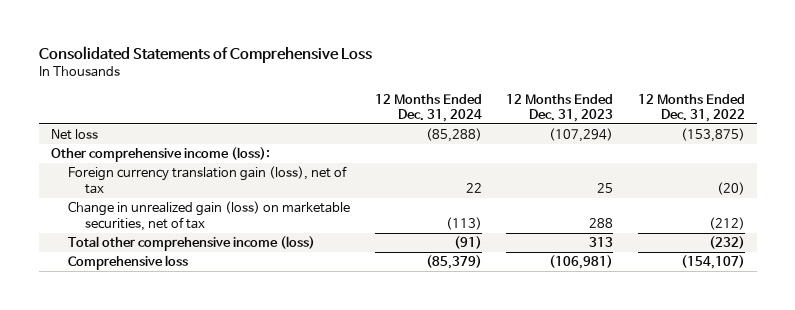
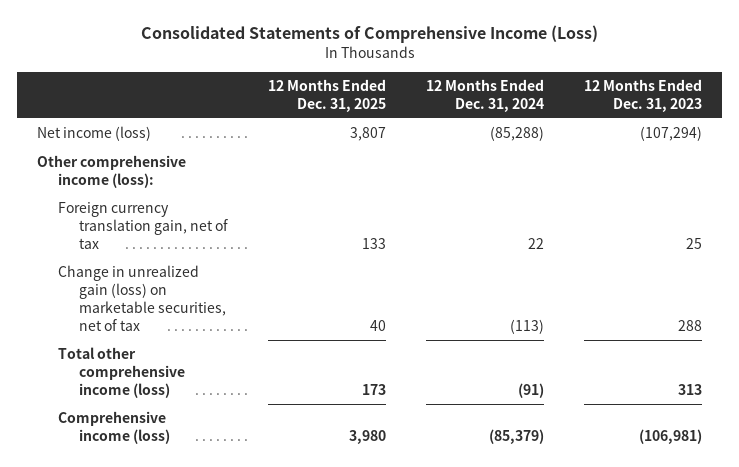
- Consolidated Statements of Comprehensive Loss
+ Consolidated Statements of Comprehensive Income (Loss)
- | 12 Months Ended Dec. 31, 2024 | 12 Months Ended Dec. 31, 2023 | 12 Months Ended Dec. 31, 2022
+ | 12 Months Ended Dec. 31, 2025 | 12 Months Ended Dec. 31, 2024 | 12 Months Ended Dec. 31, 2023
- Net loss | (85,288) | (107,294) | (153,875)
+ Net income (loss) | 3,807 | (85,288) | (107,294)
- Foreign currency translation gain (loss), net of tax | 22 | 25 | (20)
+ Foreign currency translation gain, net of tax | 133 | 22 | 25
- Comprehensive loss | (85,379) | (106,981) | (154,107)
+ Comprehensive income (loss) | 3,980 | (85,379) | (106,981)

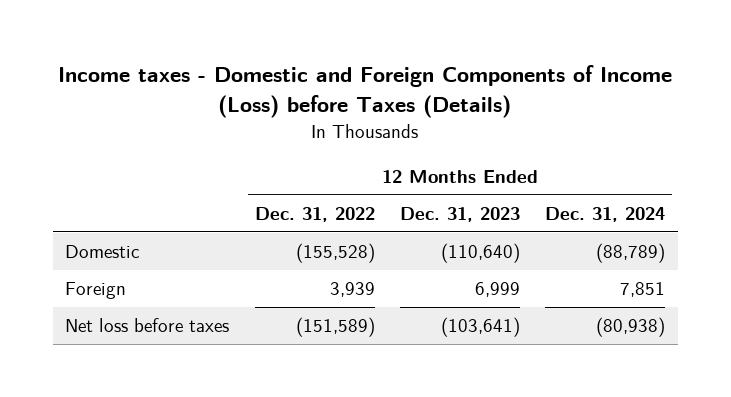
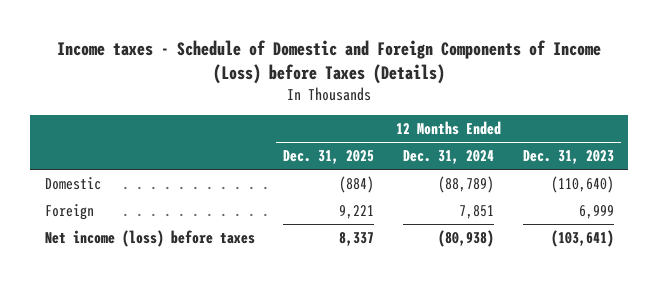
- Income taxes - Domestic and Foreign Components of Income (Loss) before Taxes (Details)
+ Income taxes - Schedule of Domestic and Foreign Components of Income (Loss) before Taxes (Details)
- | 12 Months Ended Dec. 31, 2022 | 12 Months Ended Dec. 31, 2023 | 12 Months Ended Dec. 31, 2024
+ | 12 Months Ended Dec. 31, 2025 | 12 Months Ended Dec. 31, 2024 | 12 Months Ended Dec. 31, 2023
- Net loss before taxes | (151,589) | (103,641) | (80,938)
+ Net income (loss) before taxes | 8,337 | (80,938) | (103,641)

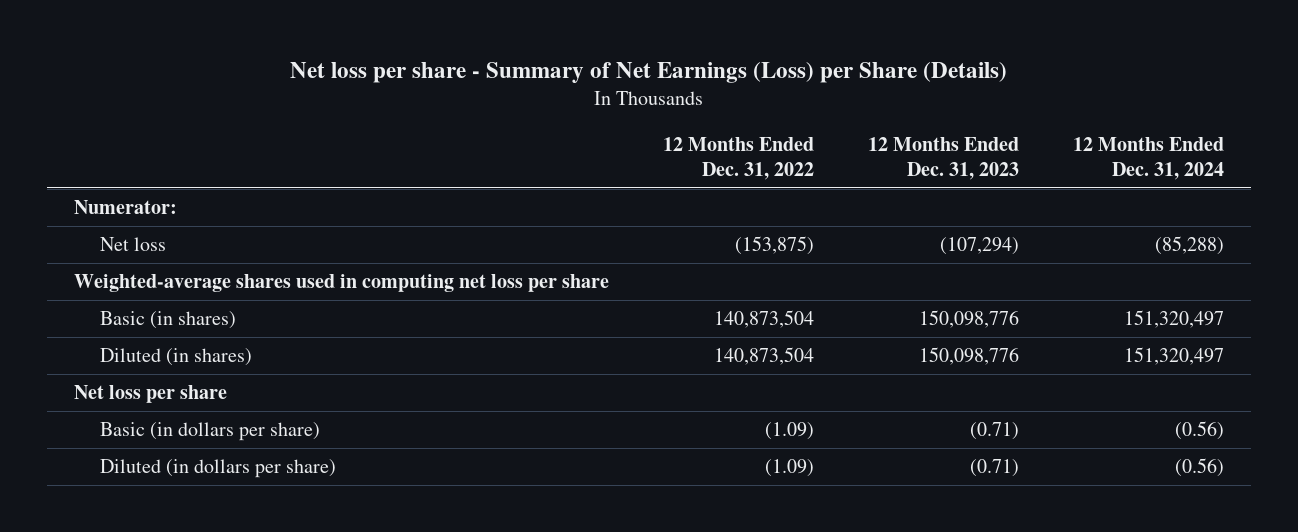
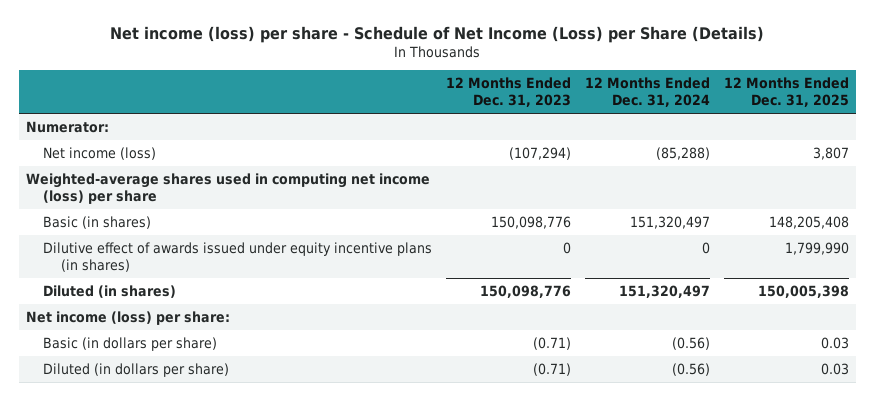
- Net loss per share - Summary of Net Earnings (Loss) per Share (Details)
+ Net income (loss) per share - Schedule of Net Income (Loss) per Share (Details)
- | 12 Months Ended Dec. 31, 2022 | 12 Months Ended Dec. 31, 2023 | 12 Months Ended Dec. 31, 2024
+ | 12 Months Ended Dec. 31, 2023 | 12 Months Ended Dec. 31, 2024 | 12 Months Ended Dec. 31, 2025
- Net loss | (153,875) | (107,294) | (85,288)
- Weighted-average shares used in computing net loss per share
+ Net income (loss) | (107,294) | (85,288) | 3,807
+ Weighted-average shares used in computing net income (loss) per share
+ Dilutive effect of awards issued under equity incentive plans (in shares) | 0 | 0 | 1,799,990
- Net loss per share
+ Net income (loss) per share:

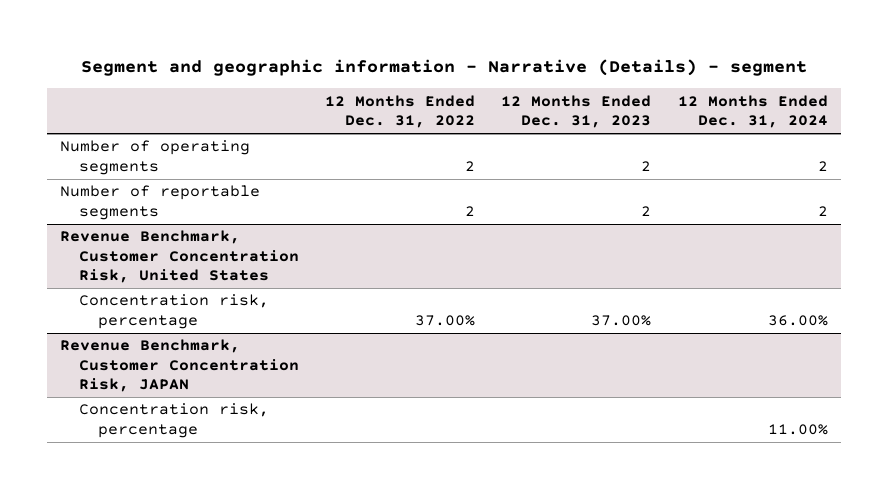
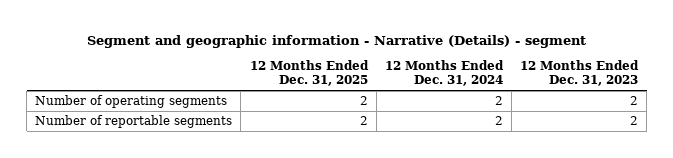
- | 12 Months Ended Dec. 31, 2022 | 12 Months Ended Dec. 31, 2023 | 12 Months Ended Dec. 31, 2024
+ | 12 Months Ended Dec. 31, 2025 | 12 Months Ended Dec. 31, 2024 | 12 Months Ended Dec. 31, 2023
- Revenue Benchmark, Customer Concentration Risk, United States
- Concentration risk, percentage | 37.00% | 37.00% | 36.00%
- Revenue Benchmark, Customer Concentration Risk, JAPAN
- Concentration risk, percentage | | | 11.00%

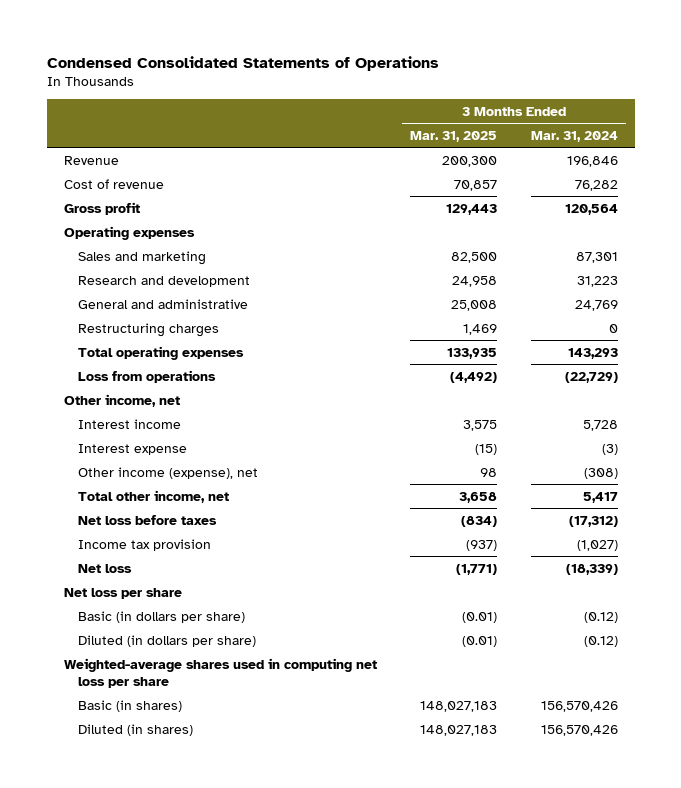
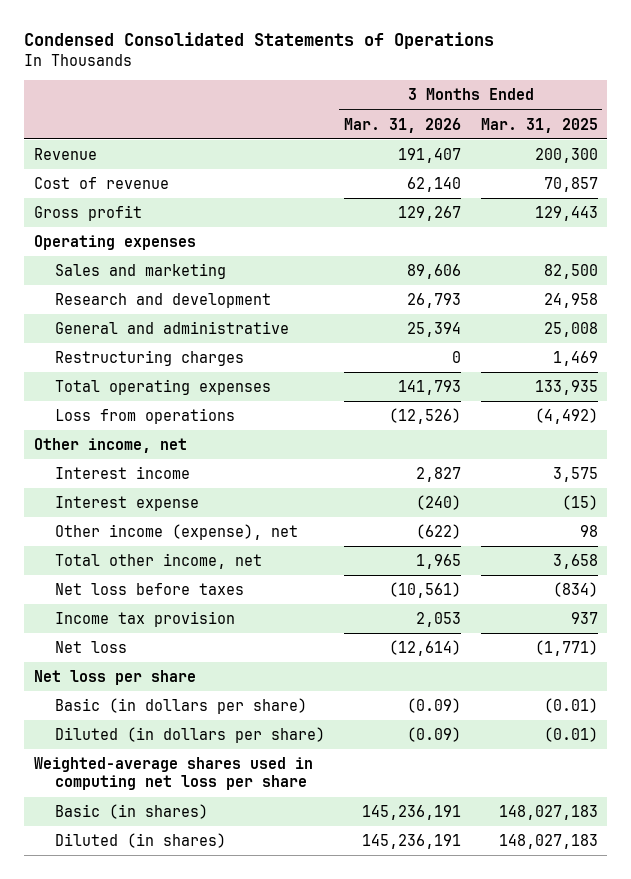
- | 3 Months Ended Mar. 31, 2025 | 3 Months Ended Mar. 31, 2024
+ | 3 Months Ended Mar. 31, 2026 | 3 Months Ended Mar. 31, 2025
- Income tax provision | (937) | (1,027)
+ Income tax provision | 2,053 | 937

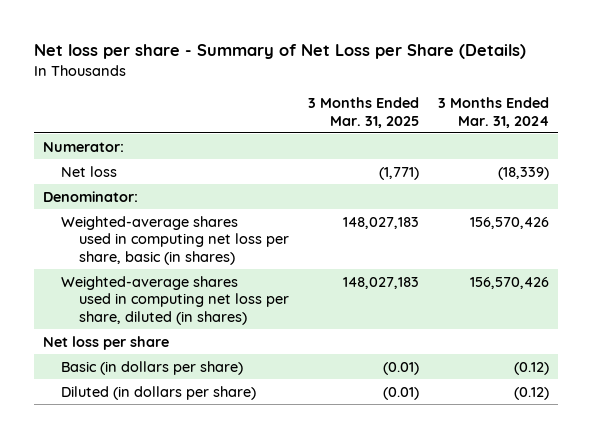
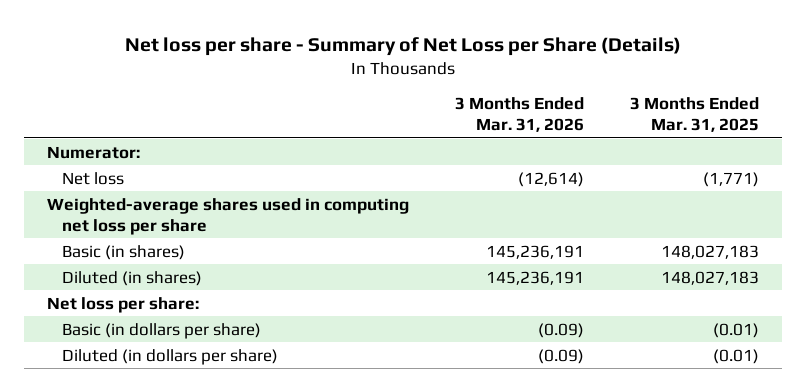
- | 3 Months Ended Mar. 31, 2025 | 3 Months Ended Mar. 31, 2024
+ | 3 Months Ended Mar. 31, 2026 | 3 Months Ended Mar. 31, 2025
- Denominator:
- Weighted-average shares used in computing net loss per share, basic (in shares) | 148,027,183 | 156,570,426
- Weighted-average shares used in computing net loss per share, diluted (in shares) | 148,027,183 | 156,570,426
- Net loss per share
+ Weighted-average shares used in computing net loss per share
+ Basic (in shares) | 145,236,191 | 148,027,183
+ Diluted (in shares) | 145,236,191 | 148,027,183
+ Net loss per share:

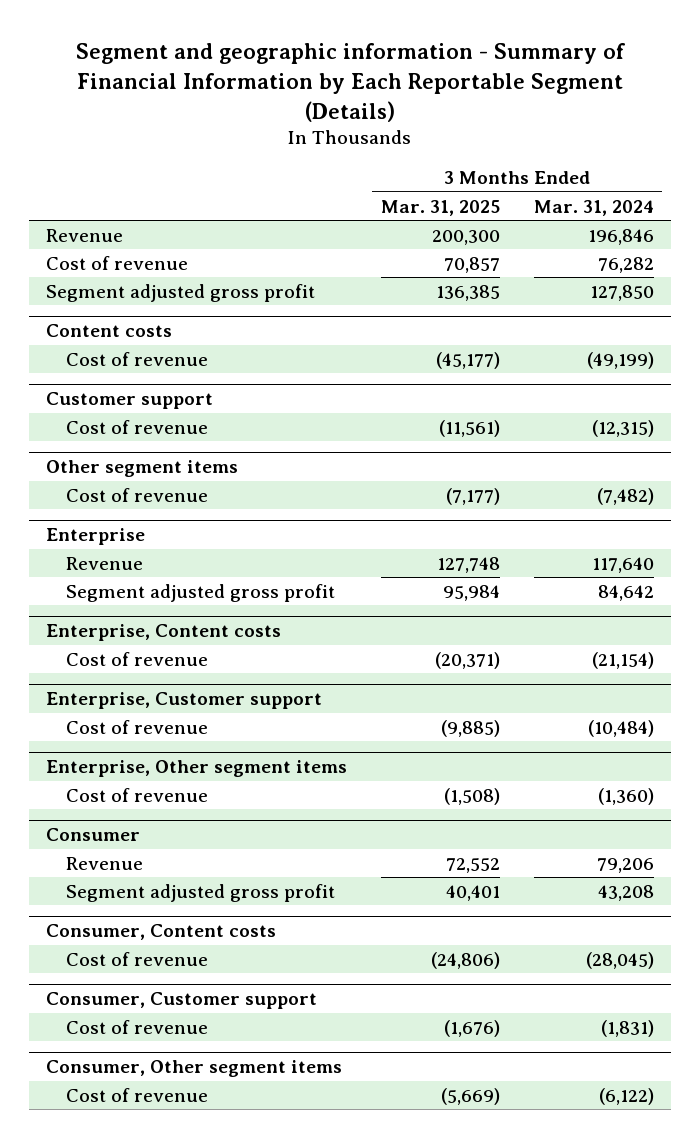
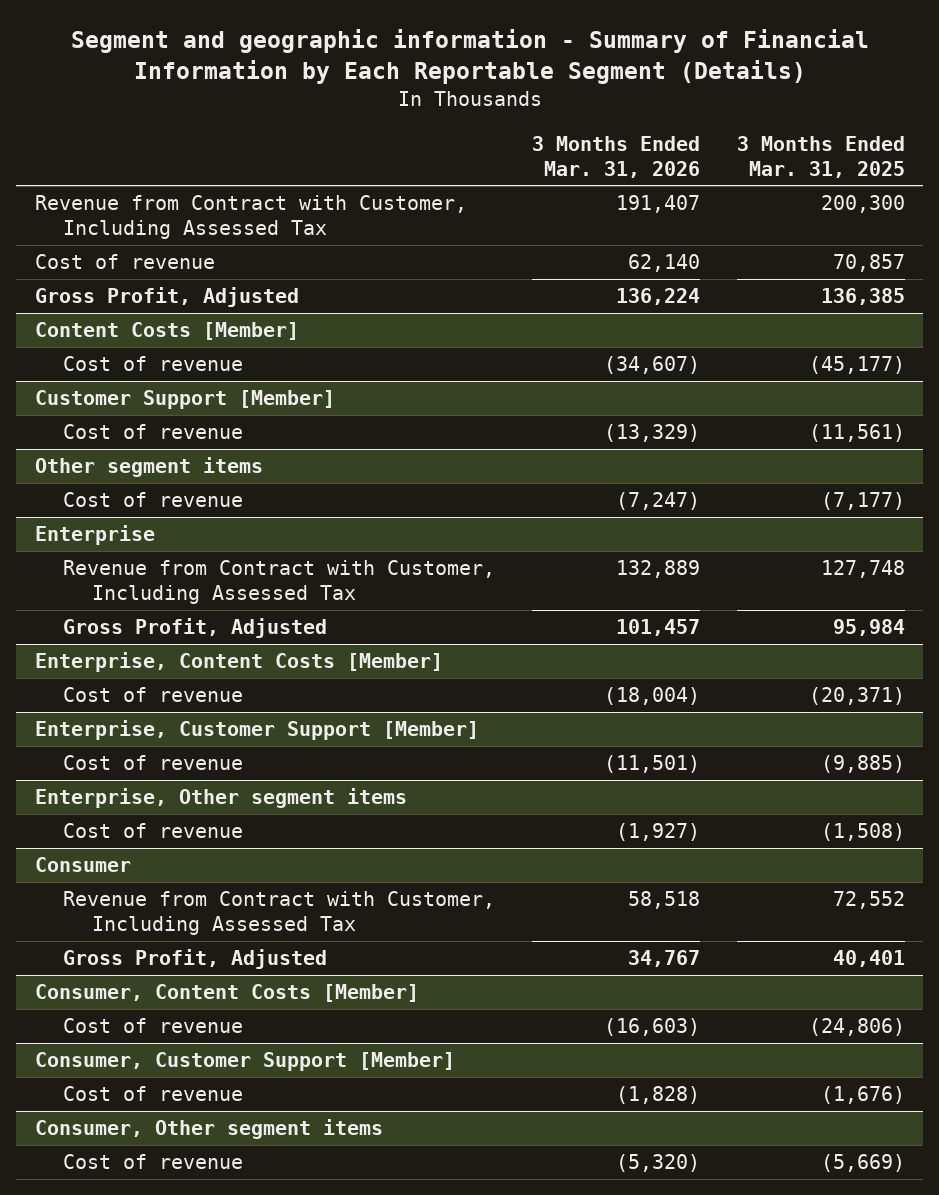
- | 3 Months Ended Mar. 31, 2025 | 3 Months Ended Mar. 31, 2024
+ | 3 Months Ended Mar. 31, 2026 | 3 Months Ended Mar. 31, 2025
- Revenue | 200,300 | 196,846
+ Revenue from Contract with Customer, Including Assessed Tax | 191,407 | 200,300
- Segment adjusted gross profit | 136,385 | 127,850
- Content costs
+ Gross Profit, Adjusted | 136,224 | 136,385
+ Content Costs [Member]
- Customer support
+ Customer Support [Member]
@ Enterprise
- Revenue | 127,748 | 117,640
- Segment adjusted gross profit | 95,984 | 84,642
- Enterprise, Content costs
@ Enterprise
+ Revenue from Contract with Customer, Including Assessed Tax | 132,889 | 127,748
+ Gross Profit, Adjusted | 101,457 | 95,984
+ Enterprise, Content Costs [Member]
- Enterprise, Customer support
+ Enterprise, Customer Support [Member]
@ Consumer
- Revenue | 72,552 | 79,206
- Segment adjusted gross profit | 40,401 | 43,208
- Consumer, Content costs
@ Consumer
+ Revenue from Contract with Customer, Including Assessed Tax | 58,518 | 72,552
+ Gross Profit, Adjusted | 34,767 | 40,401
+ Consumer, Content Costs [Member]
- Consumer, Customer support
+ Consumer, Customer Support [Member]

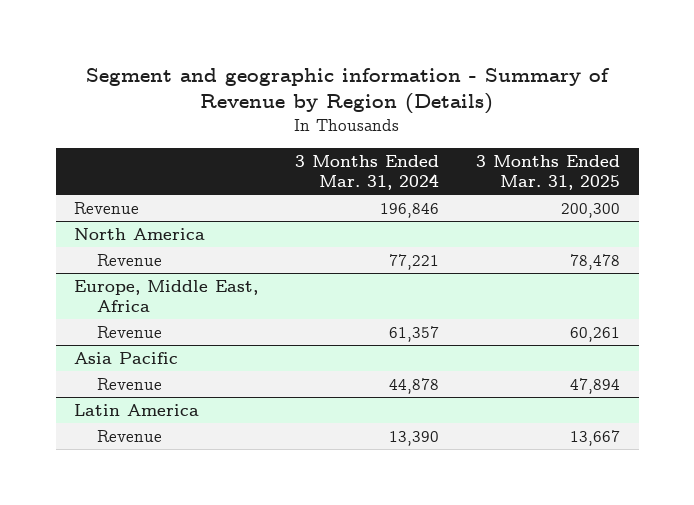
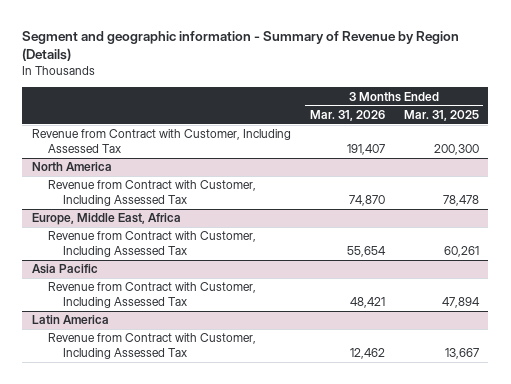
- | 3 Months Ended Mar. 31, 2024 | 3 Months Ended Mar. 31, 2025
+ | 3 Months Ended Mar. 31, 2026 | 3 Months Ended Mar. 31, 2025
- Revenue | 196,846 | 200,300
+ Revenue from Contract with Customer, Including Assessed Tax | 191,407 | 200,300
@ North America
- Revenue | 77,221 | 78,478
+ Revenue from Contract with Customer, Including Assessed Tax | 74,870 | 78,478
@ Europe, Middle East, Africa
- Revenue | 61,357 | 60,261
+ Revenue from Contract with Customer, Including Assessed Tax | 55,654 | 60,261
@ Asia Pacific
- Revenue | 44,878 | 47,894
+ Revenue from Contract with Customer, Including Assessed Tax | 48,421 | 47,894
@ Latin America
- Revenue | 13,390 | 13,667
+ Revenue from Contract with Customer, Including Assessed Tax | 12,462 | 13,667

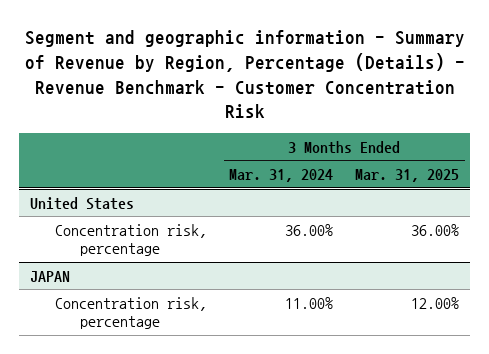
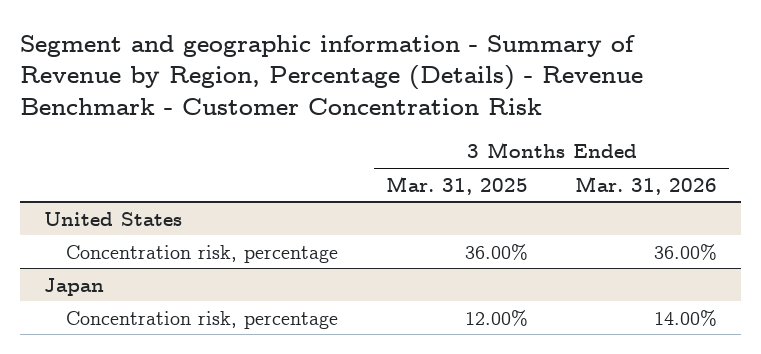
- | 3 Months Ended Mar. 31, 2024 | 3 Months Ended Mar. 31, 2025
+ | 3 Months Ended Mar. 31, 2025 | 3 Months Ended Mar. 31, 2026
- JAPAN
+ Japan

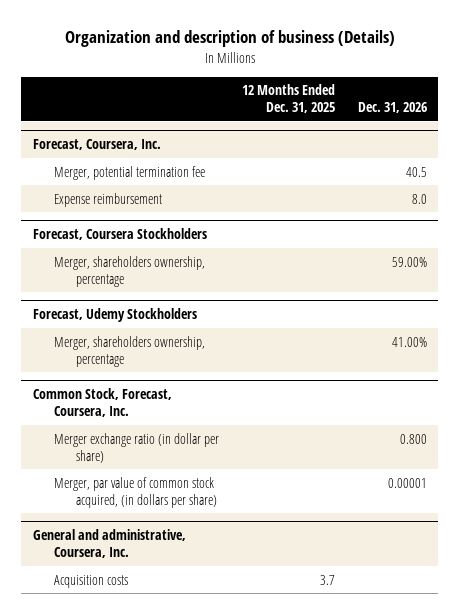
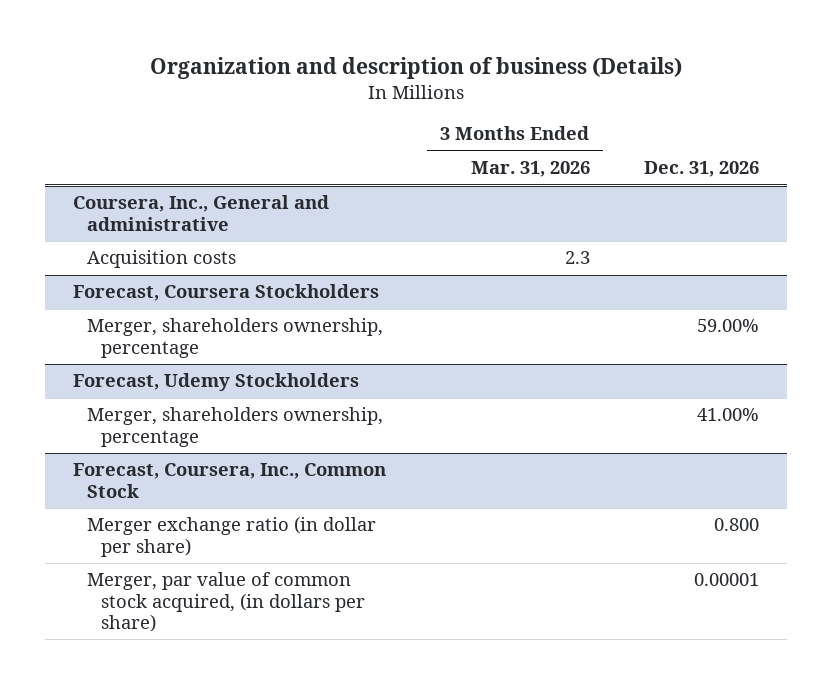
- | 12 Months Ended Dec. 31, 2025 | Dec. 31, 2026
+ | 3 Months Ended Mar. 31, 2026 | Dec. 31, 2026
- Forecast, Coursera, Inc.
- Merger, potential termination fee | | 40.5
- Expense reimbursement | | 8.0
+ Coursera, Inc., General and administrative
+ Acquisition costs | 2.3 |
- Common Stock, Forecast, Coursera, Inc.
+ Forecast, Coursera, Inc., Common Stock
- General and administrative, Coursera, Inc.
- Acquisition costs | 3.7 |

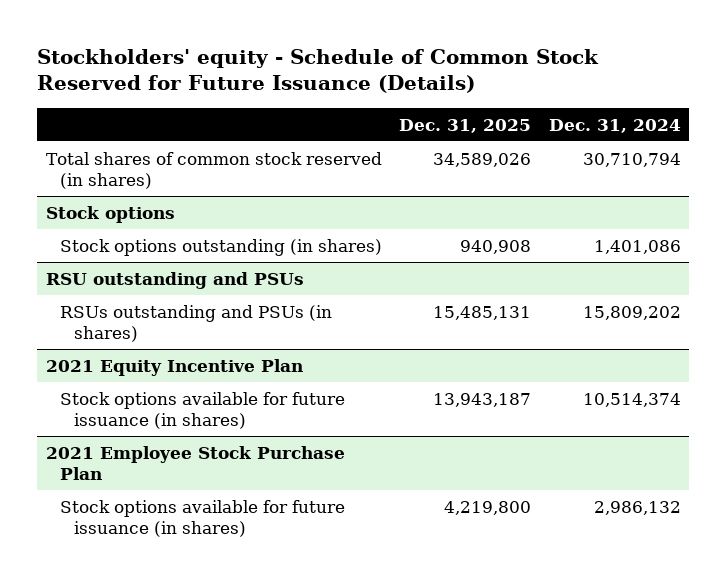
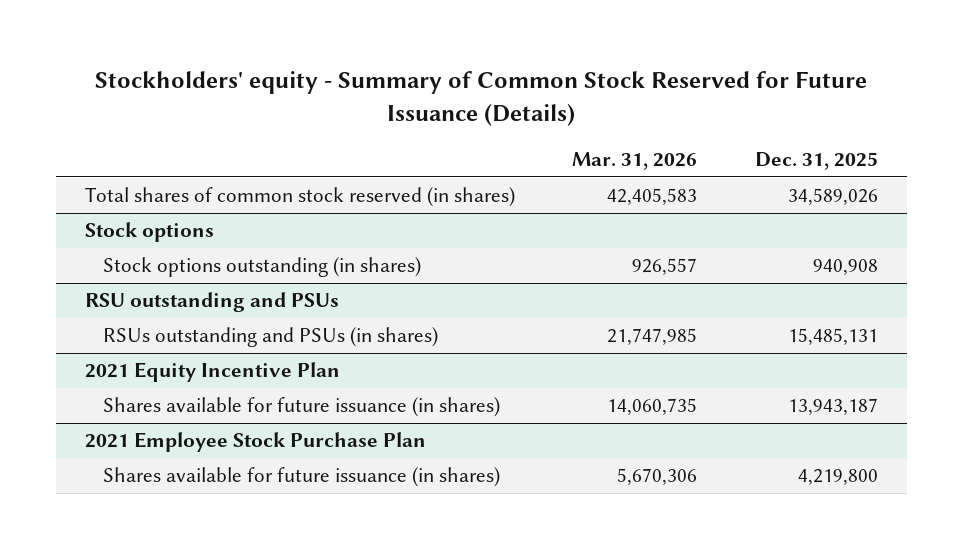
- Stockholders' equity - Schedule of Common Stock Reserved for Future Issuance (Details)
+ Stockholders' equity - Summary of Common Stock Reserved for Future Issuance (Details)
- | Dec. 31, 2025 | Dec. 31, 2024
+ | Mar. 31, 2026 | Dec. 31, 2025
@ 2021 Equity Incentive Plan
- Stock options available for future issuance (in shares) | 13,943,187 | 10,514,374
+ Shares available for future issuance (in shares) | 14,060,735 | 13,943,187
@ 2021 Employee Stock Purchase Plan
- Stock options available for future issuance (in shares) | 4,219,800 | 2,986,132
+ Shares available for future issuance (in shares) | 5,670,306 | 4,219,800

